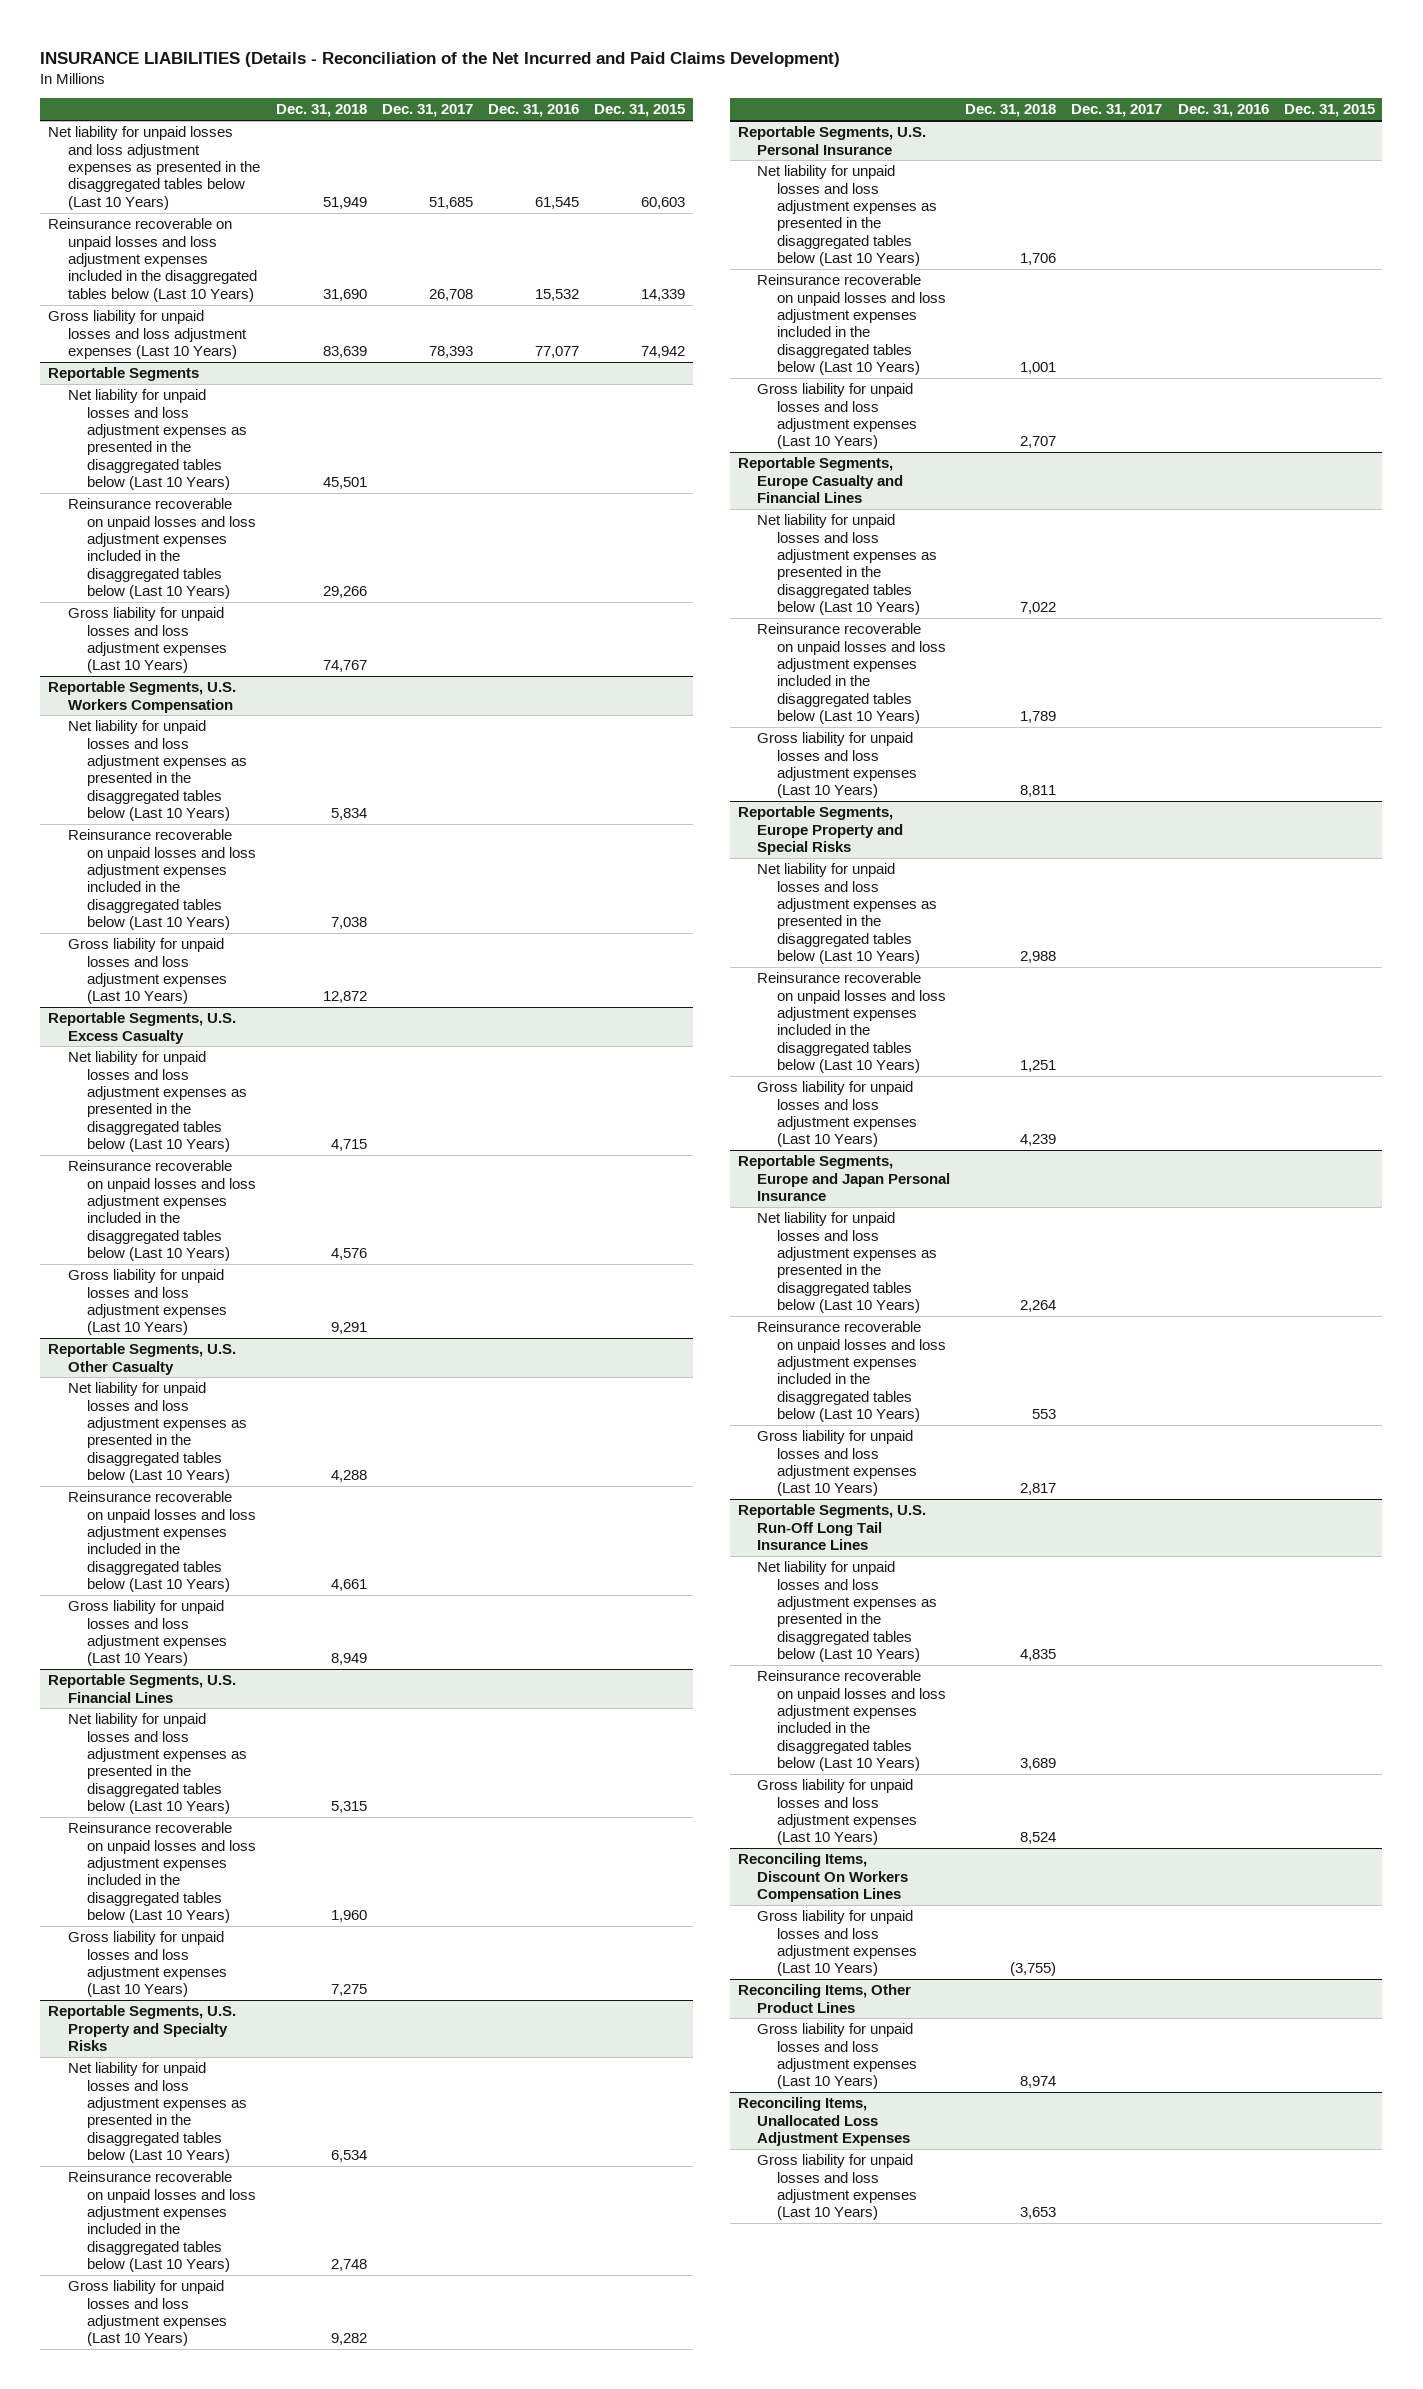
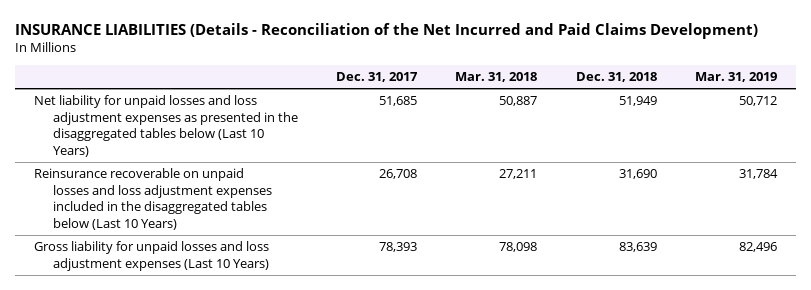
- | Dec. 31, 2018 | Dec. 31, 2017 | Dec. 31, 2016 | Dec. 31, 2015
+ | Dec. 31, 2017 | Mar. 31, 2018 | Dec. 31, 2018 | Mar. 31, 2019
- Reportable Segments
- Net liability for unpaid losses and loss adjustment expenses as presented in the disaggregated tables below (Last 10 Years) | 45,501 | | |
- Reinsurance recoverable on unpaid losses and loss adjustment expenses included in the disaggregated tables below (Last 10 Years) | 29,266 | | |
- Gross liability for unpaid losses and loss adjustment expenses (Last 10 Years) | 74,767 | | |
- Reportable Segments, U.S. Workers Compensation
- Net liability for unpaid losses and loss adjustment expenses as presented in the disaggregated tables below (Last 10 Years) | 5,834 | | |
- Reinsurance recoverable on unpaid losses and loss adjustment expenses included in the disaggregated tables below (Last 10 Years) | 7,038 | | |
- Gross liability for unpaid losses and loss adjustment expenses (Last 10 Years) | 12,872 | | |
- Reportable Segments, U.S. Excess Casualty
- Net liability for unpaid losses and loss adjustment expenses as presented in the disaggregated tables below (Last 10 Years) | 4,715 | | |
- Reinsurance recoverable on unpaid losses and loss adjustment expenses included in the disaggregated tables below (Last 10 Years) | 4,576 | | |
- Gross liability for unpaid losses and loss adjustment expenses (Last 10 Years) | 9,291 | | |
- Reportable Segments, U.S. Other Casualty
- Net liability for unpaid losses and loss adjustment expenses as presented in the disaggregated tables below (Last 10 Years) | 4,288 | | |
- Reinsurance recoverable on unpaid losses and loss adjustment expenses included in the disaggregated tables below (Last 10 Years) | 4,661 | | |
- Gross liability for unpaid losses and loss adjustment expenses (Last 10 Years) | 8,949 | | |
- Reportable Segments, U.S. Financial Lines
- Net liability for unpaid losses and loss adjustment expenses as presented in the disaggregated tables below (Last 10 Years) | 5,315 | | |
- Reinsurance recoverable on unpaid losses and loss adjustment expenses included in the disaggregated tables below (Last 10 Years) | 1,960 | | |
- Gross liability for unpaid losses and loss adjustment expenses (Last 10 Years) | 7,275 | | |
- Reportable Segments, U.S. Property and Specialty Risks
- Net liability for unpaid losses and loss adjustment expenses as presented in the disaggregated tables below (Last 10 Years) | 6,534 | | |
- Reinsurance recoverable on unpaid losses and loss adjustment expenses included in the disaggregated tables below (Last 10 Years) | 2,748 | | |
- Gross liability for unpaid losses and loss adjustment expenses (Last 10 Years) | 9,282 | | |
- Reportable Segments, U.S. Personal Insurance
- Net liability for unpaid losses and loss adjustment expenses as presented in the disaggregated tables below (Last 10 Years) | 1,706 | | |
- Reinsurance recoverable on unpaid losses and loss adjustment expenses included in the disaggregated tables below (Last 10 Years) | 1,001 | | |
- Gross liability for unpaid losses and loss adjustment expenses (Last 10 Years) | 2,707 | | |
- Reportable Segments, Europe Casualty and Financial Lines
- Net liability for unpaid losses and loss adjustment expenses as presented in the disaggregated tables below (Last 10 Years) | 7,022 | | |
- Reinsurance recoverable on unpaid losses and loss adjustment expenses included in the disaggregated tables below (Last 10 Years) | 1,789 | | |
- Gross liability for unpaid losses and loss adjustment expenses (Last 10 Years) | 8,811 | | |
- Reportable Segments, Europe Property and Special Risks
- Net liability for unpaid losses and loss adjustment expenses as presented in the disaggregated tables below (Last 10 Years) | 2,988 | | |
- Reinsurance recoverable on unpaid losses and loss adjustment expenses included in the disaggregated tables below (Last 10 Years) | 1,251 | | |
- Gross liability for unpaid losses and loss adjustment expenses (Last 10 Years) | 4,239 | | |
- Reportable Segments, Europe and Japan Personal Insurance
- Net liability for unpaid losses and loss adjustment expenses as presented in the disaggregated tables below (Last 10 Years) | 2,264 | | |
- Reinsurance recoverable on unpaid losses and loss adjustment expenses included in the disaggregated tables below (Last 10 Years) | 553 | | |
- Gross liability for unpaid losses and loss adjustment expenses (Last 10 Years) | 2,817 | | |
- Reportable Segments, U.S. Run-Off Long Tail Insurance Lines
- Net liability for unpaid losses and loss adjustment expenses as presented in the disaggregated tables below (Last 10 Years) | 4,835 | | |
- Reinsurance recoverable on unpaid losses and loss adjustment expenses included in the disaggregated tables below (Last 10 Years) | 3,689 | | |
- Gross liability for unpaid losses and loss adjustment expenses (Last 10 Years) | 8,524 | | |
- Reconciling Items, Discount On Workers Compensation Lines
- Gross liability for unpaid losses and loss adjustment expenses (Last 10 Years) | (3,755) | | |
- Reconciling Items, Other Product Lines
- Gross liability for unpaid losses and loss adjustment expenses (Last 10 Years) | 8,974 | | |
- Reconciling Items, Unallocated Loss Adjustment Expenses
- Gross liability for unpaid losses and loss adjustment expenses (Last 10 Years) | 3,653 | | |

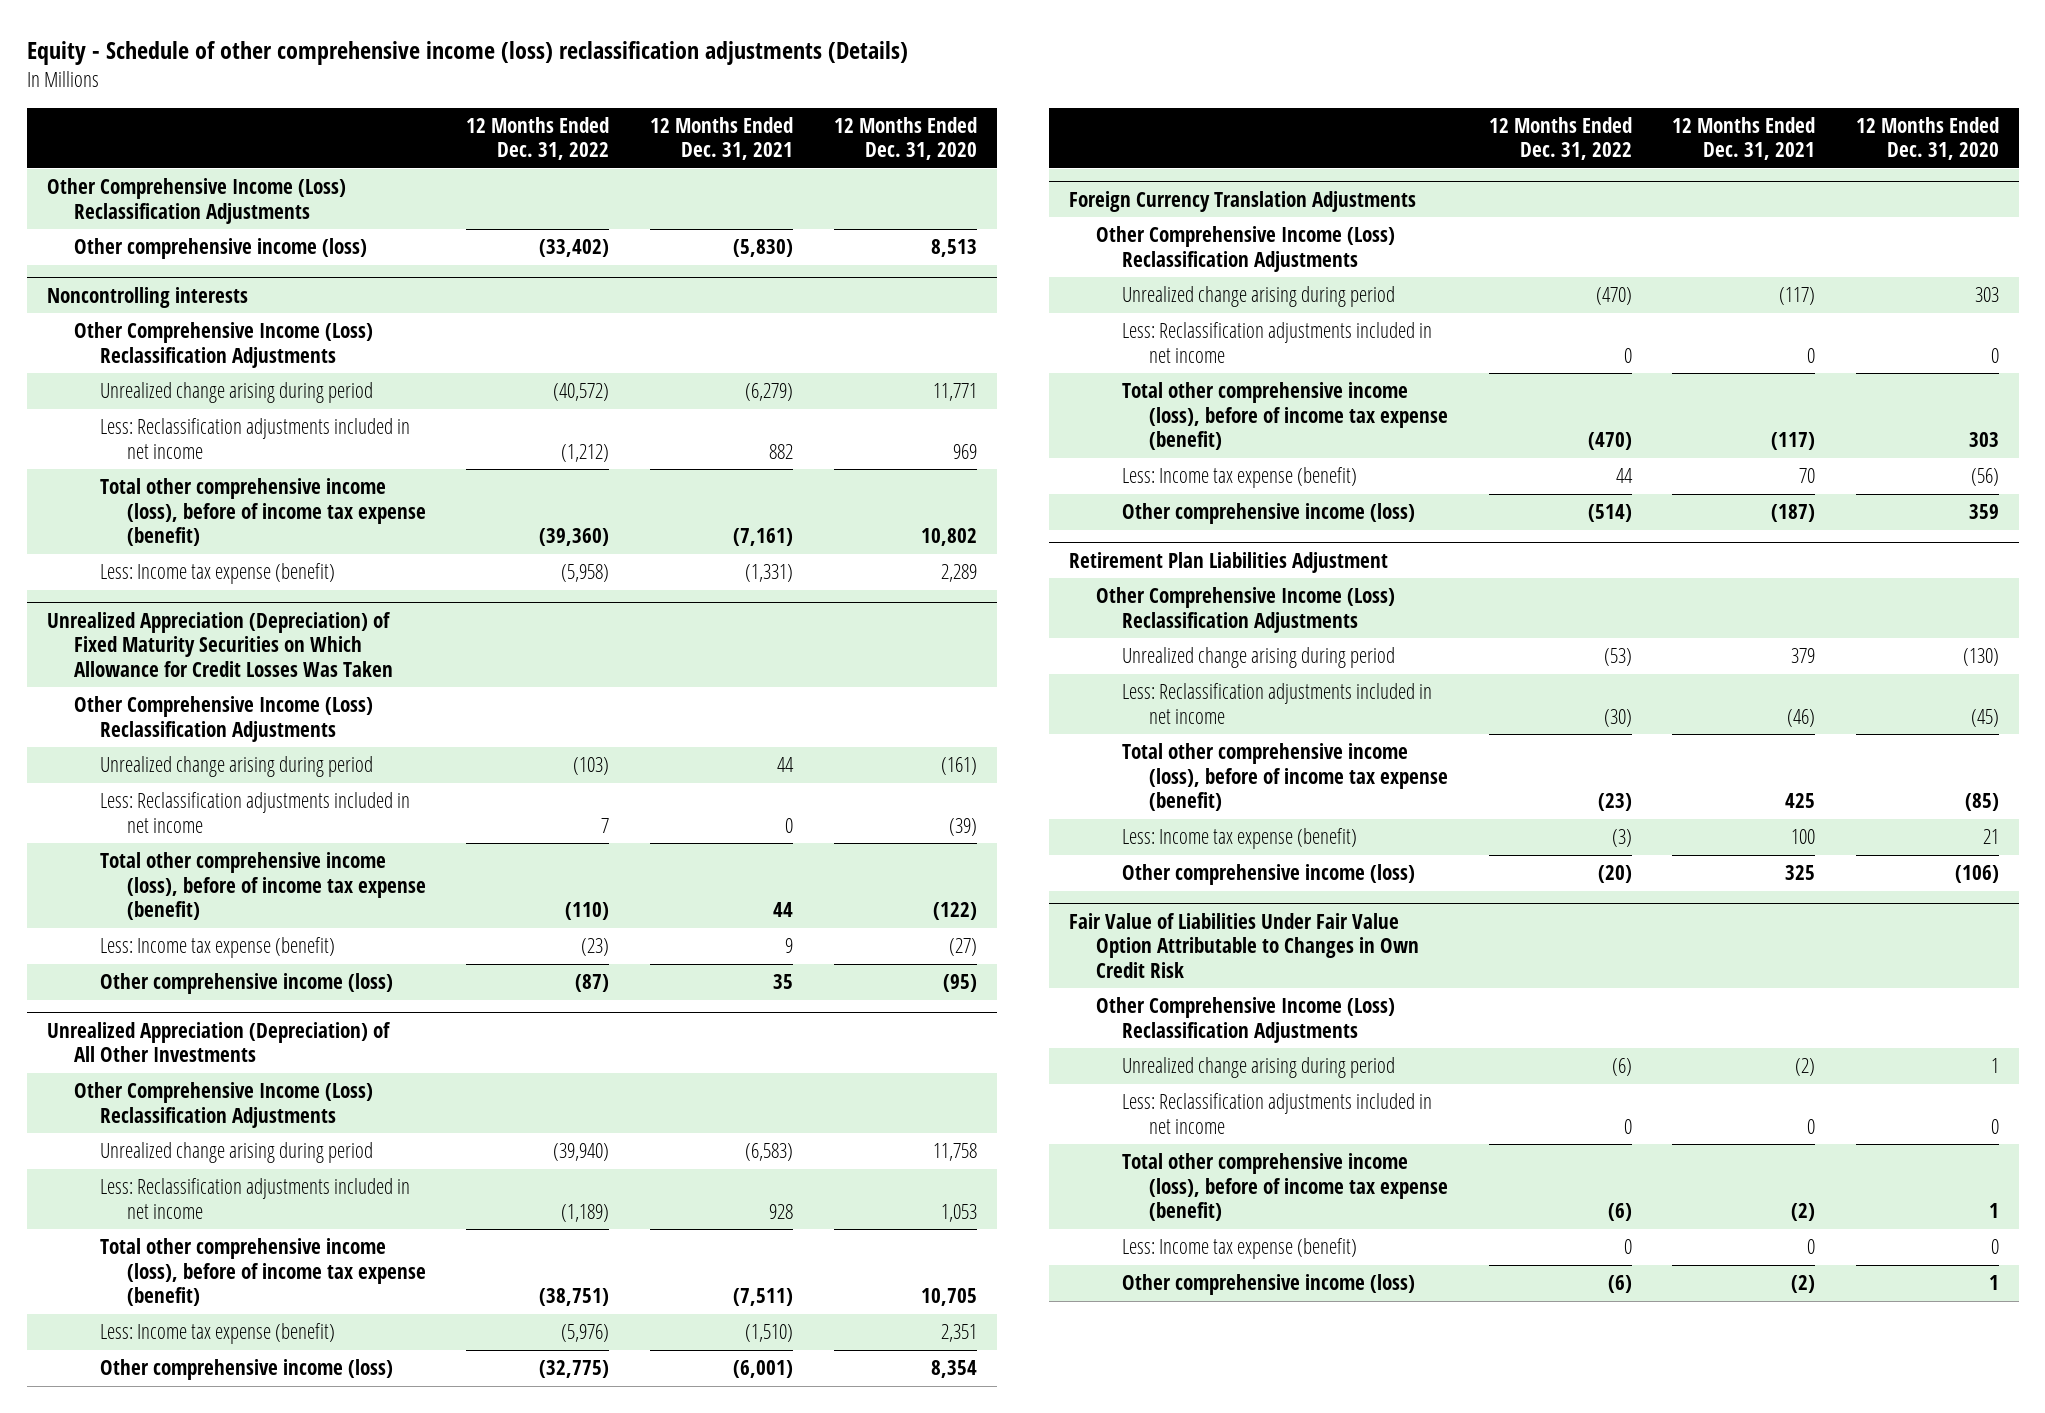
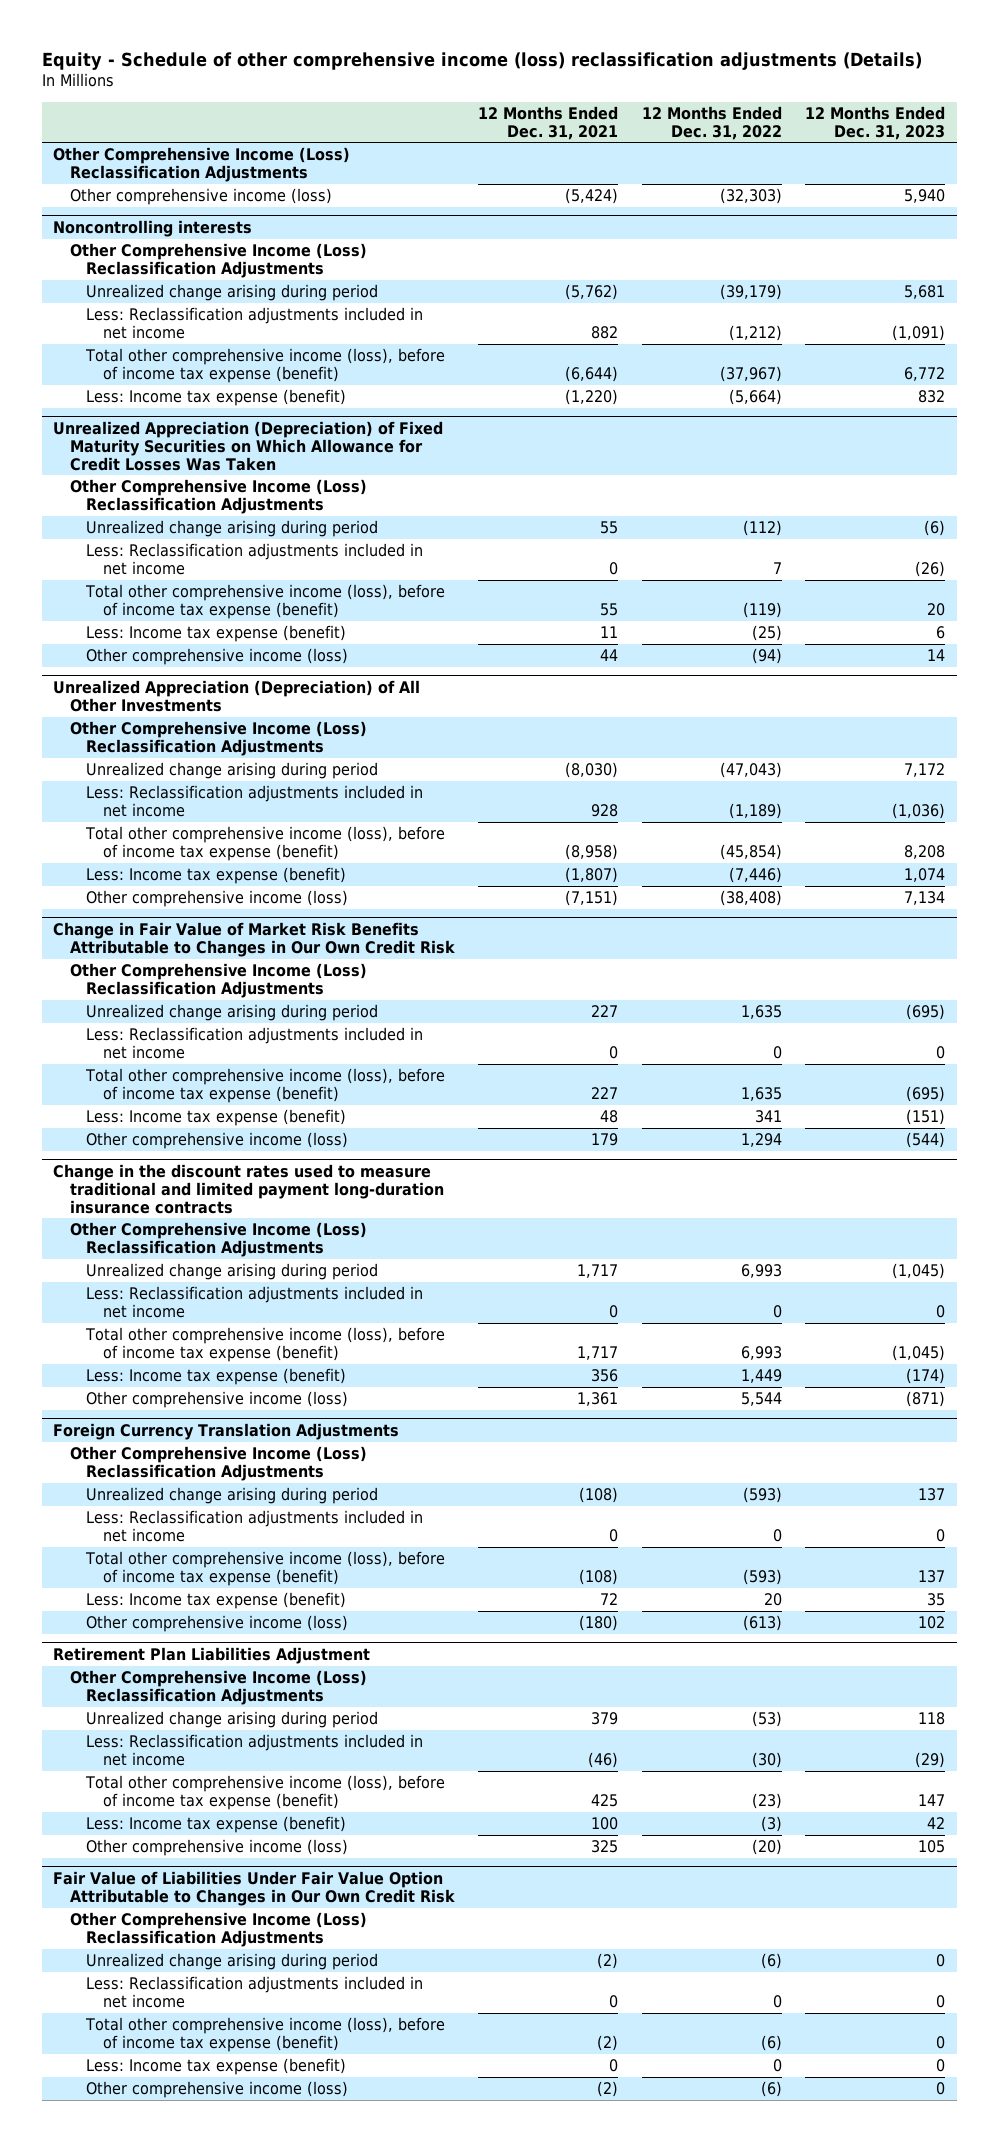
- | 12 Months Ended Dec. 31, 2022 | 12 Months Ended Dec. 31, 2021 | 12 Months Ended Dec. 31, 2020
+ | 12 Months Ended Dec. 31, 2021 | 12 Months Ended Dec. 31, 2022 | 12 Months Ended Dec. 31, 2023
- Other comprehensive income (loss) | (33,402) | (5,830) | 8,513
+ Other comprehensive income (loss) | (5,424) | (32,303) | 5,940
@ Noncontrolling interests
- Unrealized change arising during period | (40,572) | (6,279) | 11,771
+ Unrealized change arising during period | (5,762) | (39,179) | 5,681
- Total other comprehensive income (loss), before of income tax expense (benefit) | (39,360) | (7,161) | 10,802
- Less: Income tax expense (benefit) | (5,958) | (1,331) | 2,289
+ Total other comprehensive income (loss), before of income tax expense (benefit) | (6,644) | (37,967) | 6,772
+ Less: Income tax expense (benefit) | (1,220) | (5,664) | 832
@ Unrealized Appreciation (Depreciation) of Fixed Maturity Securities on Which Allowance for Credit Losses Was Taken
- Unrealized change arising during period | (103) | 44 | (161)
+ Unrealized change arising during period | 55 | (112) | (6)
- Total other comprehensive income (loss), before of income tax expense (benefit) | (110) | 44 | (122)
- Less: Income tax expense (benefit) | (23) | 9 | (27)
- Other comprehensive income (loss) | (87) | 35 | (95)
+ Total other comprehensive income (loss), before of income tax expense (benefit) | 55 | (119) | 20
+ Less: Income tax expense (benefit) | 11 | (25) | 6
+ Other comprehensive income (loss) | 44 | (94) | 14
@ Unrealized Appreciation (Depreciation) of All Other Investments
- Unrealized change arising during period | (39,940) | (6,583) | 11,758
+ Unrealized change arising during period | (8,030) | (47,043) | 7,172
- Total other comprehensive income (loss), before of income tax expense (benefit) | (38,751) | (7,511) | 10,705
- Less: Income tax expense (benefit) | (5,976) | (1,510) | 2,351
- Other comprehensive income (loss) | (32,775) | (6,001) | 8,354
+ Total other comprehensive income (loss), before of income tax expense (benefit) | (8,958) | (45,854) | 8,208
+ Less: Income tax expense (benefit) | (1,807) | (7,446) | 1,074
+ Other comprehensive income (loss) | (7,151) | (38,408) | 7,134
+ Change in Fair Value of Market Risk Benefits Attributable to Changes in Our Own Credit Risk
+ Other Comprehensive Income (Loss) Reclassification Adjustments
+ Unrealized change arising during period | 227 | 1,635 | (695)
+ Less: Reclassification adjustments included in net income | 0 | 0 | 0
+ Total other comprehensive income (loss), before of income tax expense (benefit) | 227 | 1,635 | (695)
+ Less: Income tax expense (benefit) | 48 | 341 | (151)
+ Other comprehensive income (loss) | 179 | 1,294 | (544)
+ Change in the discount rates used to measure traditional and limited payment long-duration insurance contracts
+ Other Comprehensive Income (Loss) Reclassification Adjustments
+ Unrealized change arising during period | 1,717 | 6,993 | (1,045)
+ Less: Reclassification adjustments included in net income | 0 | 0 | 0
+ Total other comprehensive income (loss), before of income tax expense (benefit) | 1,717 | 6,993 | (1,045)
+ Less: Income tax expense (benefit) | 356 | 1,449 | (174)
+ Other comprehensive income (loss) | 1,361 | 5,544 | (871)
@ Foreign Currency Translation Adjustments
- Unrealized change arising during period | (470) | (117) | 303
+ Unrealized change arising during period | (108) | (593) | 137
- Total other comprehensive income (loss), before of income tax expense (benefit) | (470) | (117) | 303
- Less: Income tax expense (benefit) | 44 | 70 | (56)
- Other comprehensive income (loss) | (514) | (187) | 359
+ Total other comprehensive income (loss), before of income tax expense (benefit) | (108) | (593) | 137
+ Less: Income tax expense (benefit) | 72 | 20 | 35
+ Other comprehensive income (loss) | (180) | (613) | 102
- Fair Value of Liabilities Under Fair Value Option Attributable to Changes in Own Credit Risk
+ Fair Value of Liabilities Under Fair Value Option Attributable to Changes in Our Own Credit Risk

